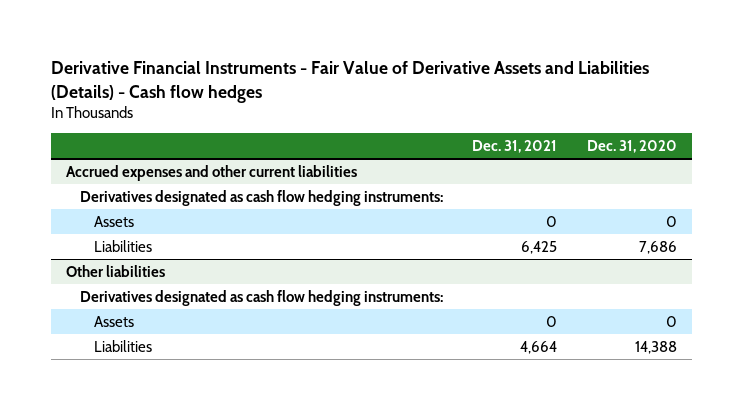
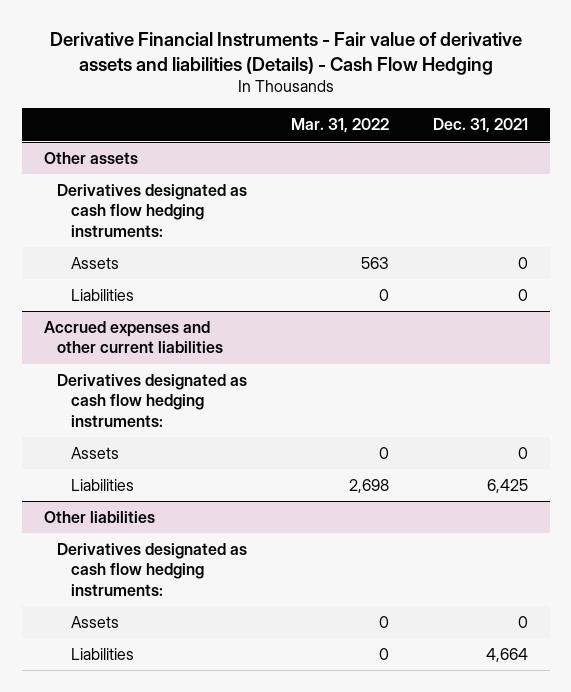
- Derivative Financial Instruments - Fair Value of Derivative Assets and Liabilities (Details) - Cash flow hedges
+ Derivative Financial Instruments - Fair value of derivative assets and liabilities (Details) - Cash Flow Hedging
- | Dec. 31, 2021 | Dec. 31, 2020
+ | Mar. 31, 2022 | Dec. 31, 2021
+ Other assets
+ Derivatives designated as cash flow hedging instruments:
+ Assets | 563 | 0
+ Liabilities | 0 | 0

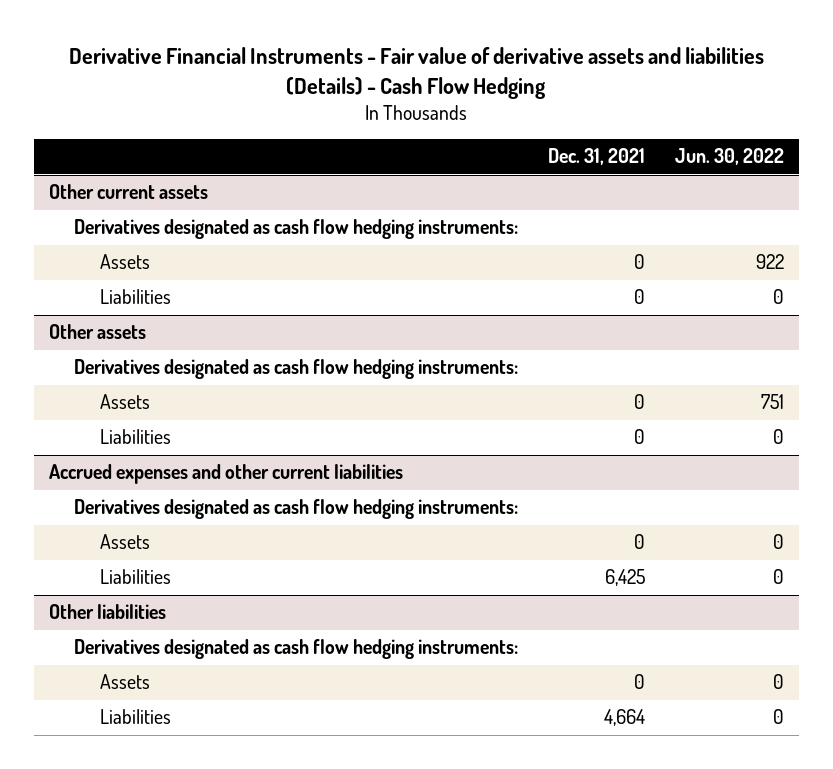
- | Mar. 31, 2022 | Dec. 31, 2021
+ | Dec. 31, 2021 | Jun. 30, 2022
+ Other current assets
+ Derivatives designated as cash flow hedging instruments:
+ Assets | 0 | 922
+ Liabilities | 0 | 0

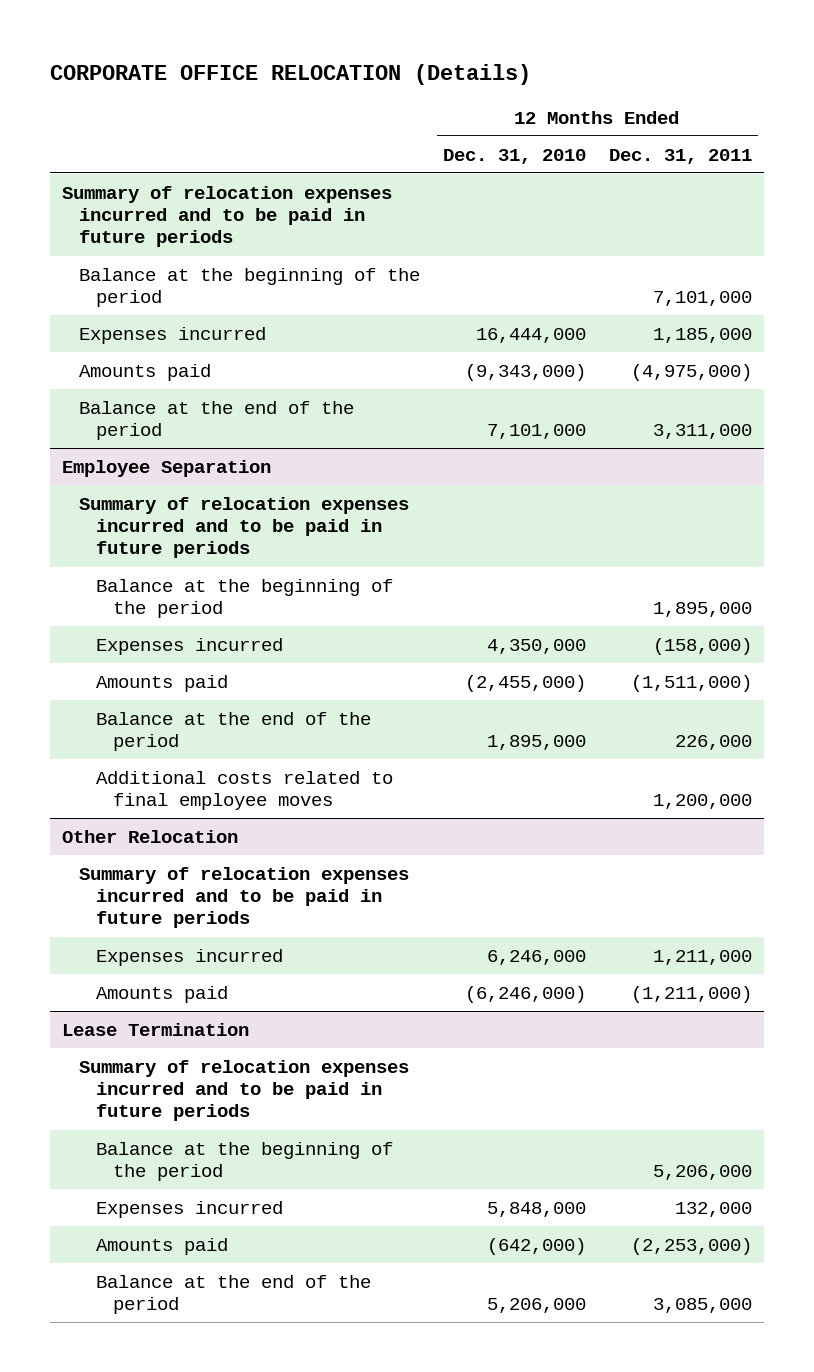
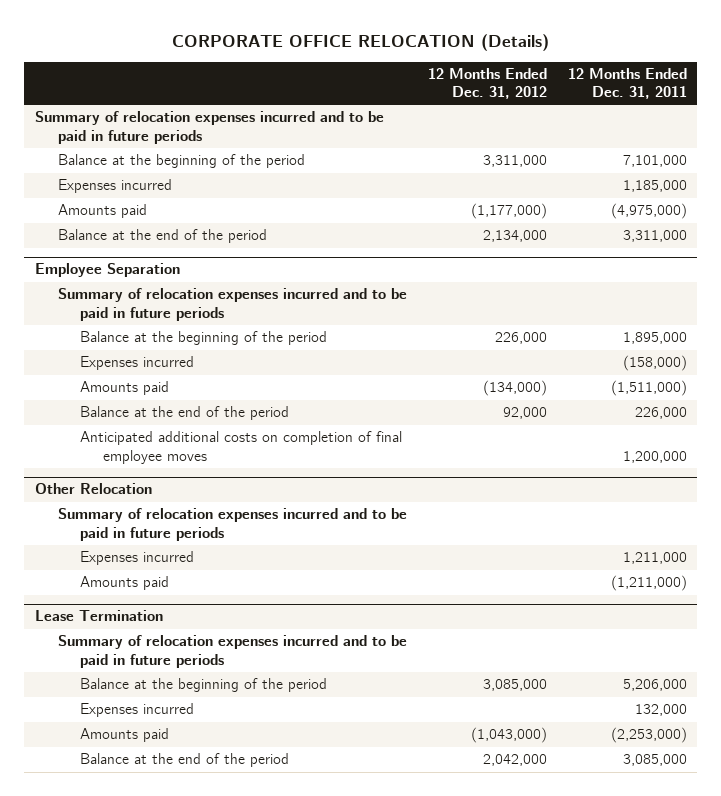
- | 12 Months Ended Dec. 31, 2010 | 12 Months Ended Dec. 31, 2011
+ | 12 Months Ended Dec. 31, 2012 | 12 Months Ended Dec. 31, 2011
@ Employee Separation
- Additional costs related to final employee moves | | 1,200,000
+ Anticipated additional costs on completion of final employee moves | | 1,200,000

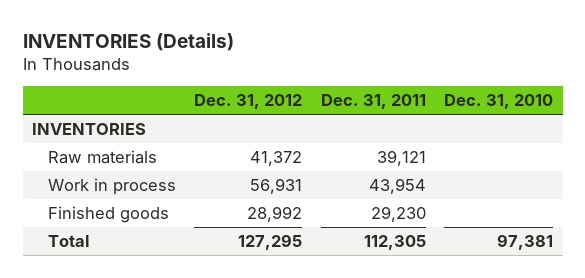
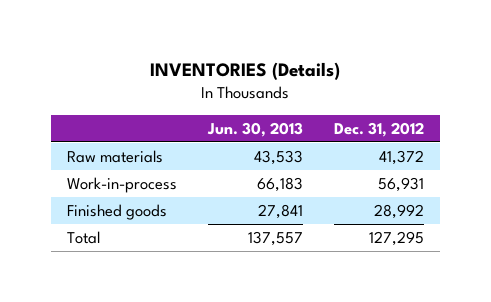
- | Dec. 31, 2012 | Dec. 31, 2011 | Dec. 31, 2010
+ | Jun. 30, 2013 | Dec. 31, 2012
- INVENTORIES
- Work in process | 56,931 | 43,954 |
+ Work-in-process | 66,183 | 56,931

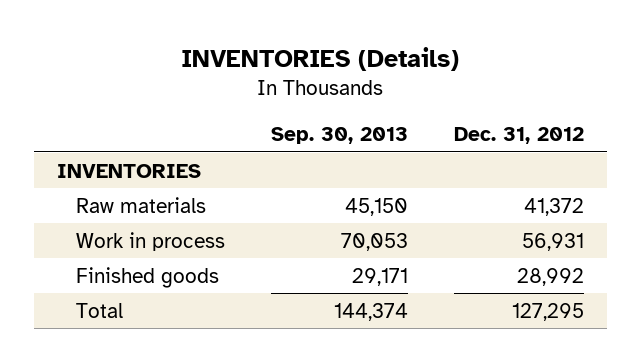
- | Jun. 30, 2013 | Dec. 31, 2012
+ | Sep. 30, 2013 | Dec. 31, 2012
+ INVENTORIES
- Work-in-process | 66,183 | 56,931
+ Work in process | 70,053 | 56,931

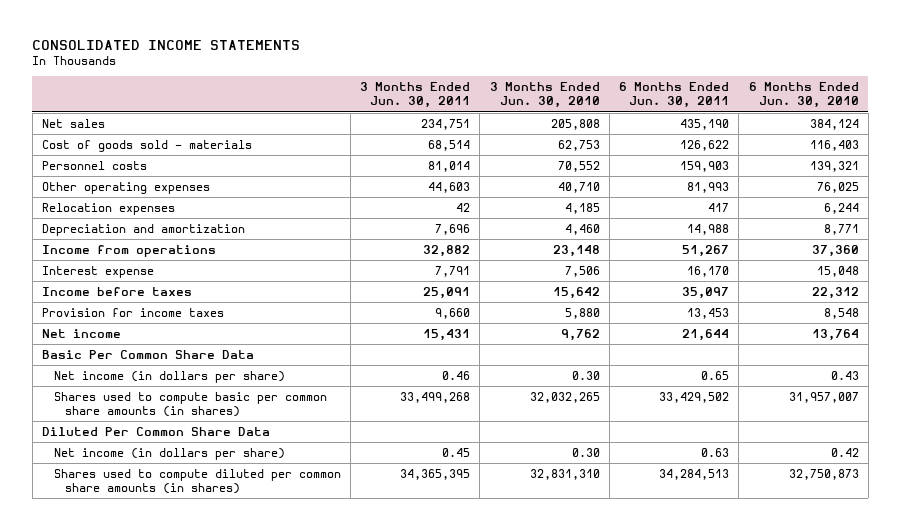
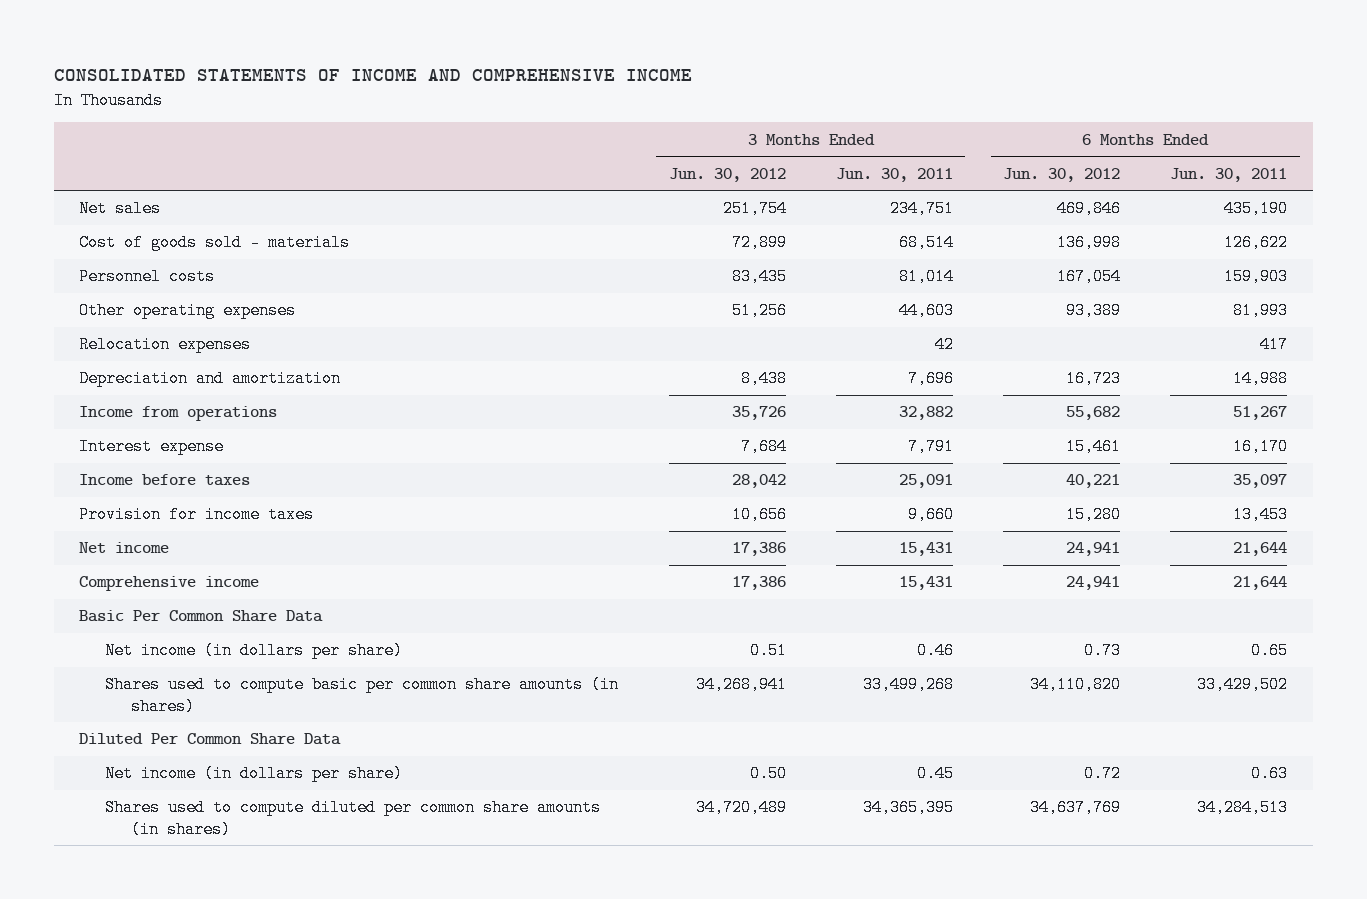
- CONSOLIDATED INCOME STATEMENTS
+ CONSOLIDATED STATEMENTS OF INCOME AND COMPREHENSIVE INCOME
- | 3 Months Ended Jun. 30, 2011 | 3 Months Ended Jun. 30, 2010 | 6 Months Ended Jun. 30, 2011 | 6 Months Ended Jun. 30, 2010
+ | 3 Months Ended Jun. 30, 2012 | 3 Months Ended Jun. 30, 2011 | 6 Months Ended Jun. 30, 2012 | 6 Months Ended Jun. 30, 2011
+ Comprehensive income | 17,386 | 15,431 | 24,941 | 21,644

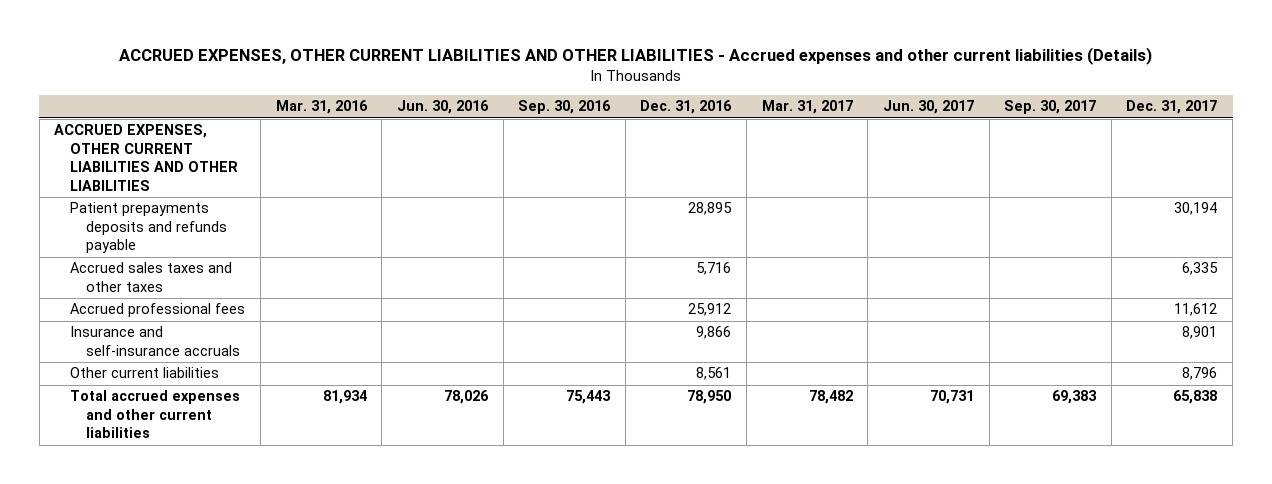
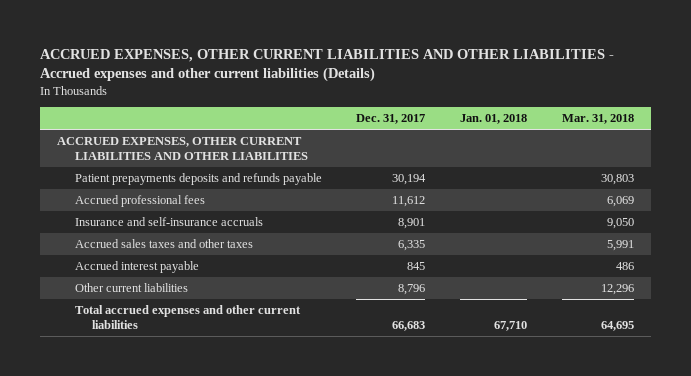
- | Mar. 31, 2016 | Jun. 30, 2016 | Sep. 30, 2016 | Dec. 31, 2016 | Mar. 31, 2017 | Jun. 30, 2017 | Sep. 30, 2017 | Dec. 31, 2017
+ | Dec. 31, 2017 | Jan. 01, 2018 | Mar. 31, 2018
moved down: Accrued sales taxes and other taxes | 6,335 | | 5,991
+ Accrued interest payable | 845 | | 486
- Total accrued expenses and other current liabilities | 81,934 | 78,026 | 75,443 | 78,950 | 78,482 | 70,731 | 69,383 | 65,838
+ Total accrued expenses and other current liabilities | 66,683 | 67,710 | 64,695

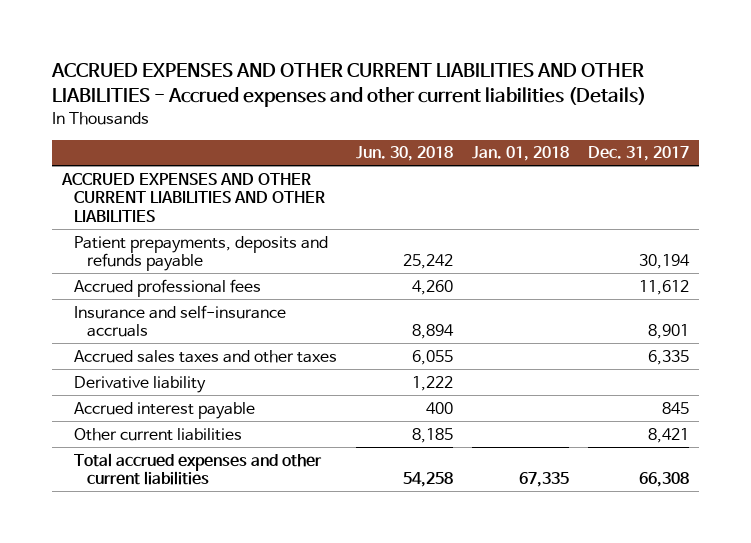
- ACCRUED EXPENSES, OTHER CURRENT LIABILITIES AND OTHER LIABILITIES - Accrued expenses and other current liabilities (Details)
+ ACCRUED EXPENSES AND OTHER CURRENT LIABILITIES AND OTHER LIABILITIES - Accrued expenses and other current liabilities (Details)
- | Dec. 31, 2017 | Jan. 01, 2018 | Mar. 31, 2018
+ | Jun. 30, 2018 | Jan. 01, 2018 | Dec. 31, 2017
- ACCRUED EXPENSES, OTHER CURRENT LIABILITIES AND OTHER LIABILITIES
- Patient prepayments deposits and refunds payable | 30,194 | | 30,803
+ ACCRUED EXPENSES AND OTHER CURRENT LIABILITIES AND OTHER LIABILITIES
+ Patient prepayments, deposits and refunds payable | 25,242 | | 30,194
+ Derivative liability | 1,222 | |
- Other current liabilities | 8,796 | | 12,296
- Total accrued expenses and other current liabilities | 66,683 | 67,710 | 64,695
+ Other current liabilities | 8,185 | | 8,421
+ Total accrued expenses and other current liabilities | 54,258 | 67,335 | 66,308

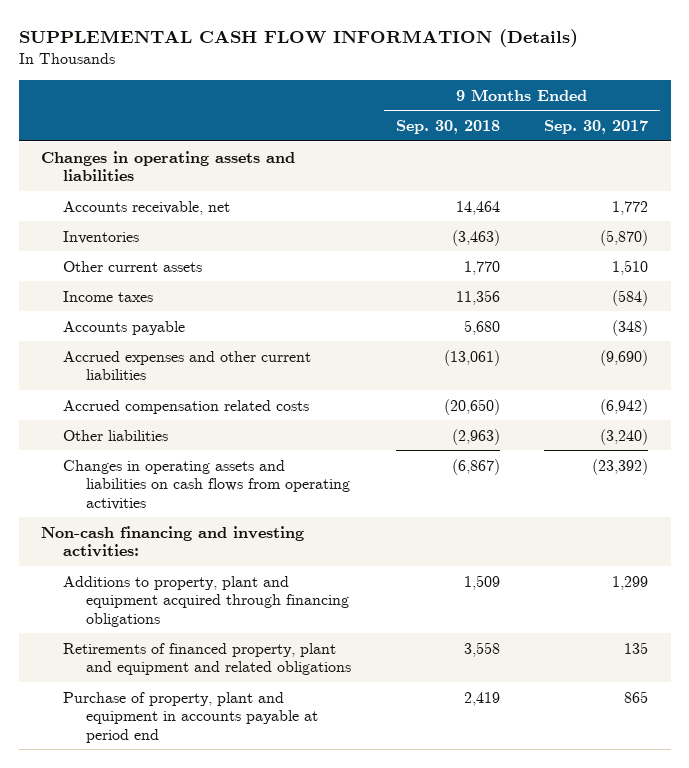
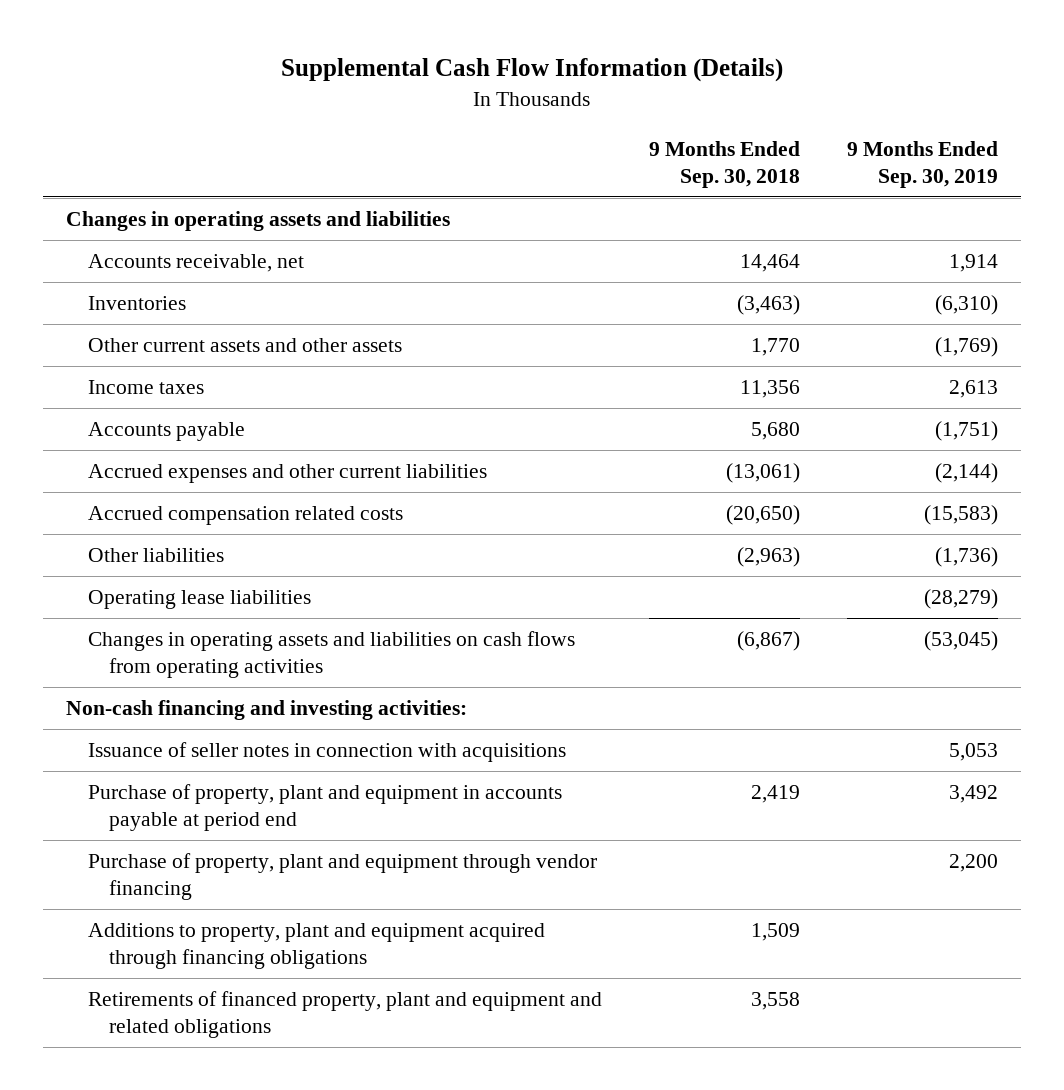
- SUPPLEMENTAL CASH FLOW INFORMATION (Details)
+ Supplemental Cash Flow Information (Details)
- | 9 Months Ended Sep. 30, 2018 | 9 Months Ended Sep. 30, 2017
+ | 9 Months Ended Sep. 30, 2018 | 9 Months Ended Sep. 30, 2019
- Other current assets | 1,770 | 1,510
+ Other current assets and other assets | 1,770 | (1,769)
+ Operating lease liabilities | | (28,279)
+ Issuance of seller notes in connection with acquisitions | | 5,053
moved up: Purchase of property, plant and equipment in accounts payable at period end | 2,419 | 3,492
+ Purchase of property, plant and equipment through vendor financing | | 2,200

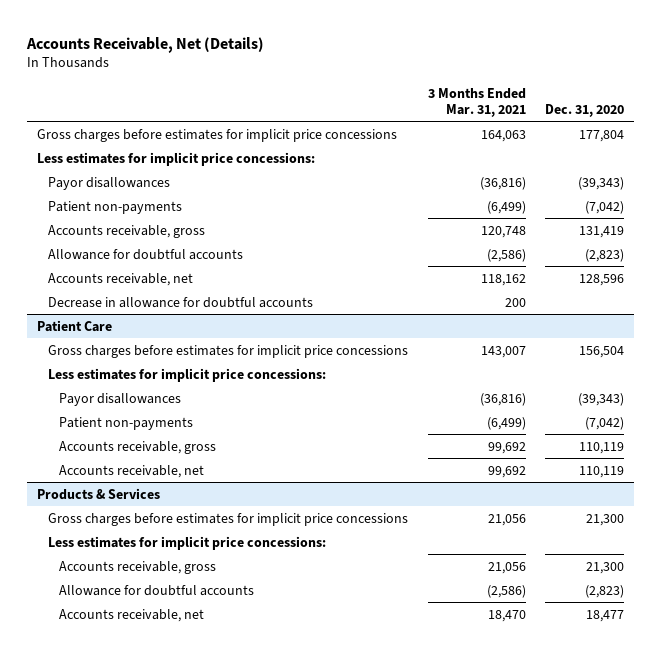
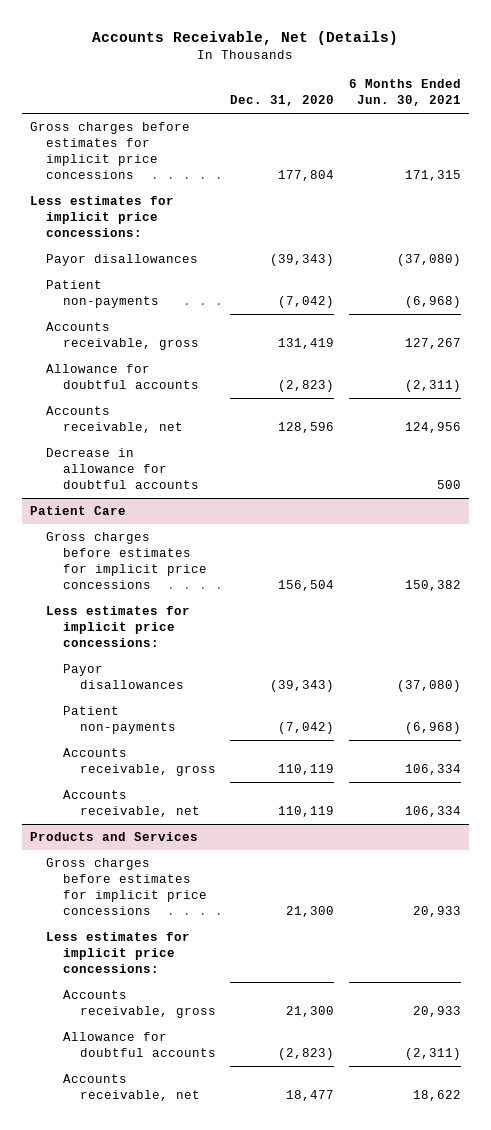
- | 3 Months Ended Mar. 31, 2021 | Dec. 31, 2020
+ | Dec. 31, 2020 | 6 Months Ended Jun. 30, 2021
- Products & Services
+ Products and Services

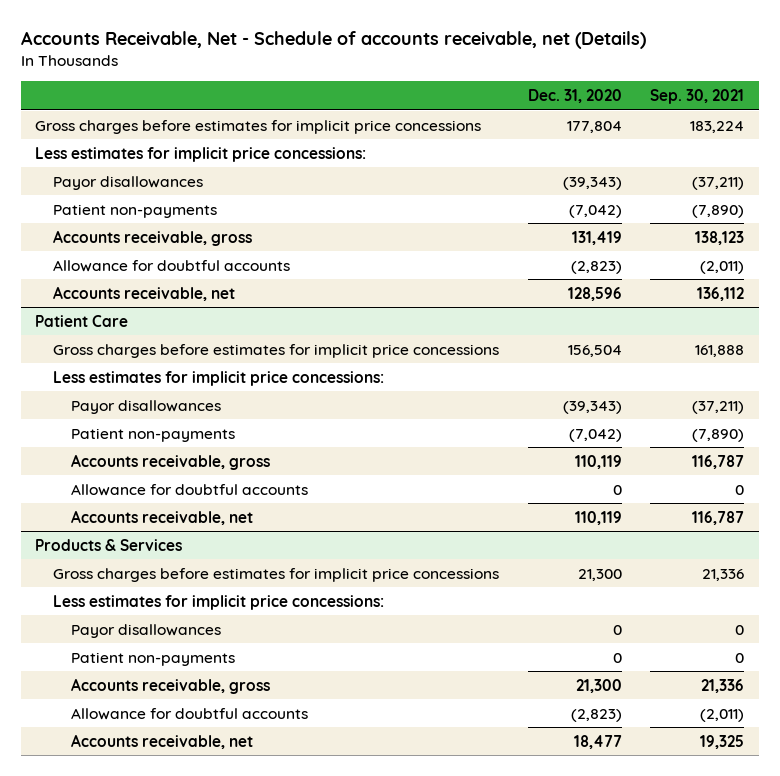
- Accounts Receivable, Net (Details)
+ Accounts Receivable, Net - Schedule of accounts receivable, net (Details)
- | Dec. 31, 2020 | 6 Months Ended Jun. 30, 2021
+ | Dec. 31, 2020 | Sep. 30, 2021
- Decrease in allowance for doubtful accounts | | 500
@ Patient Care
+ Allowance for doubtful accounts | 0 | 0
- Products and Services
+ Products & Services
+ Payor disallowances | 0 | 0
+ Patient non-payments | 0 | 0

